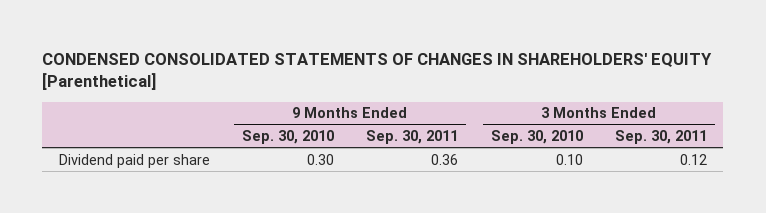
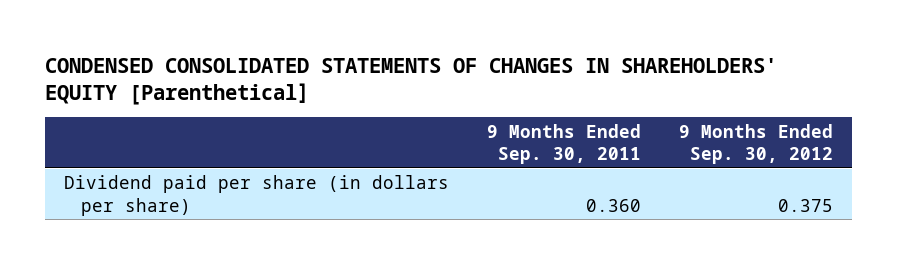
- | 9 Months Ended Sep. 30, 2010 | 9 Months Ended Sep. 30, 2011 | 3 Months Ended Sep. 30, 2010 | 3 Months Ended Sep. 30, 2011
+ | 9 Months Ended Sep. 30, 2011 | 9 Months Ended Sep. 30, 2012
- Dividend paid per share | 0.30 | 0.36 | 0.10 | 0.12
+ Dividend paid per share (in dollars per share) | 0.360 | 0.375

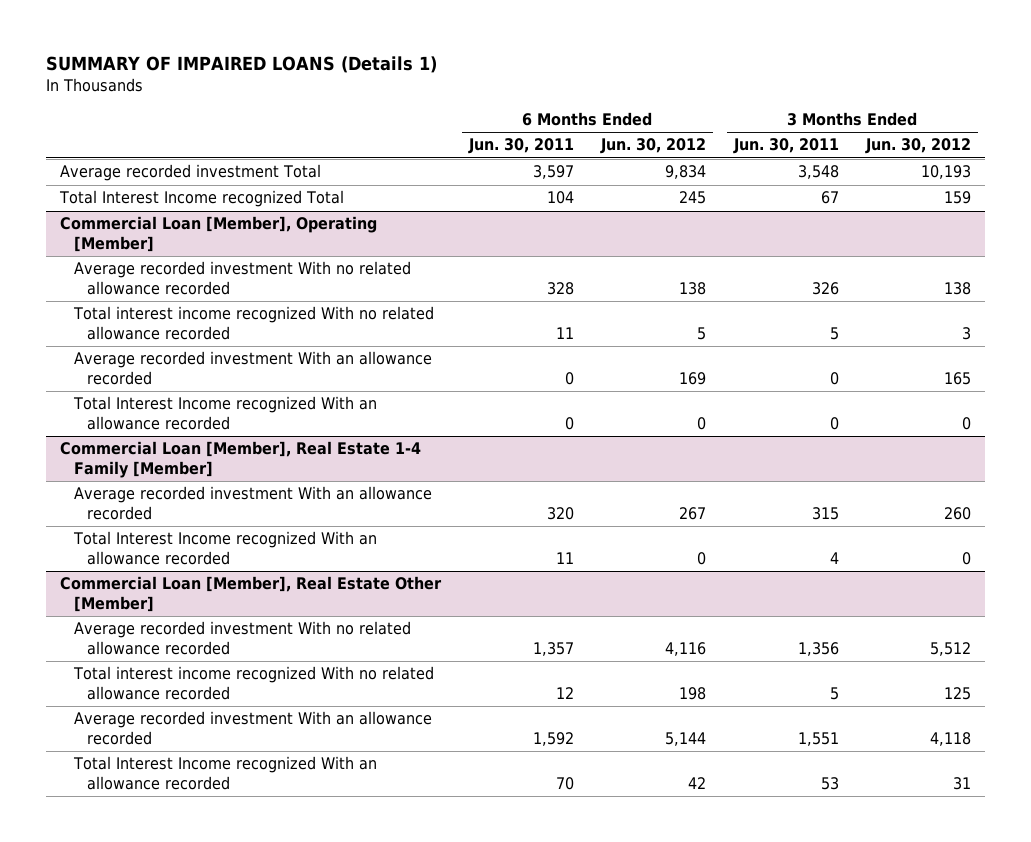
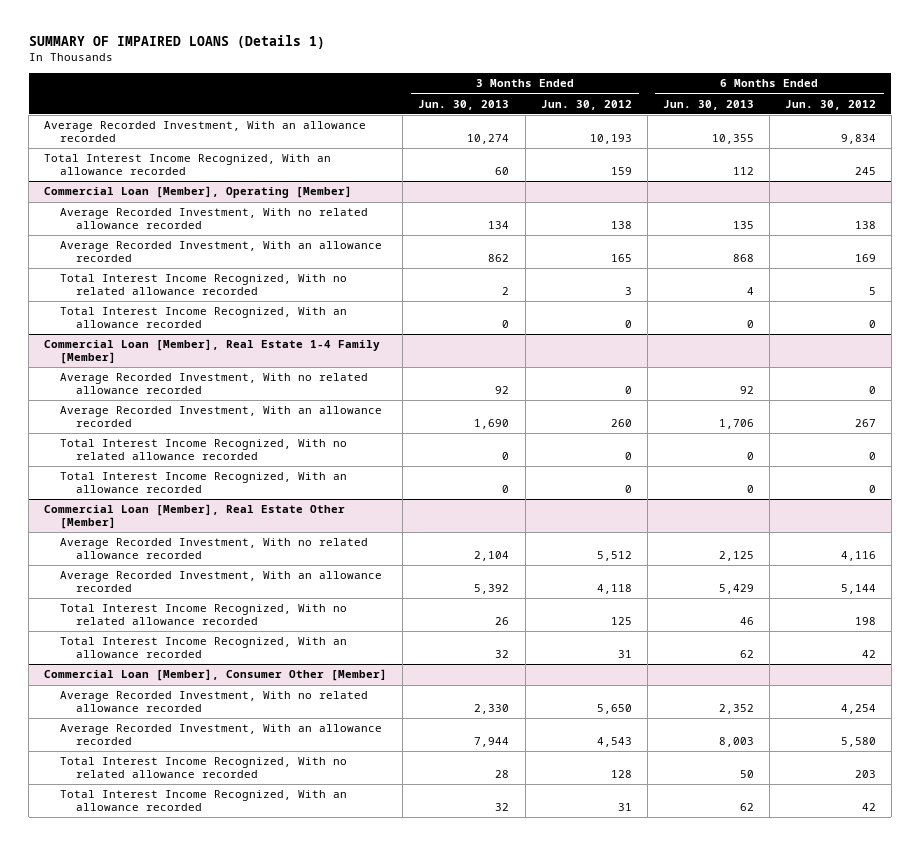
- | 6 Months Ended Jun. 30, 2011 | 6 Months Ended Jun. 30, 2012 | 3 Months Ended Jun. 30, 2011 | 3 Months Ended Jun. 30, 2012
+ | 3 Months Ended Jun. 30, 2013 | 3 Months Ended Jun. 30, 2012 | 6 Months Ended Jun. 30, 2013 | 6 Months Ended Jun. 30, 2012
- Average recorded investment Total | 3,597 | 9,834 | 3,548 | 10,193
- Total Interest Income recognized Total | 104 | 245 | 67 | 159
+ Average Recorded Investment, With an allowance recorded | 10,274 | 10,193 | 10,355 | 9,834
+ Total Interest Income Recognized, With an allowance recorded | 60 | 159 | 112 | 245
@ Commercial Loan [Member], Operating [Member]
- Average recorded investment With no related allowance recorded | 328 | 138 | 326 | 138
- Total interest income recognized With no related allowance recorded | 11 | 5 | 5 | 3
- Average recorded investment With an allowance recorded | 0 | 169 | 0 | 165
- Total Interest Income recognized With an allowance recorded | 0 | 0 | 0 | 0
+ Average Recorded Investment, With no related allowance recorded | 134 | 138 | 135 | 138
+ Average Recorded Investment, With an allowance recorded | 862 | 165 | 868 | 169
+ Total Interest Income Recognized, With no related allowance recorded | 2 | 3 | 4 | 5
+ Total Interest Income Recognized, With an allowance recorded | 0 | 0 | 0 | 0
@ Commercial Loan [Member], Real Estate 1-4 Family [Member]
- Average recorded investment With an allowance recorded | 320 | 267 | 315 | 260
- Total Interest Income recognized With an allowance recorded | 11 | 0 | 4 | 0
+ Average Recorded Investment, With no related allowance recorded | 92 | 0 | 92 | 0
+ Average Recorded Investment, With an allowance recorded | 1,690 | 260 | 1,706 | 267
+ Total Interest Income Recognized, With no related allowance recorded | 0 | 0 | 0 | 0
+ Total Interest Income Recognized, With an allowance recorded | 0 | 0 | 0 | 0
@ Commercial Loan [Member], Real Estate Other [Member]
- Average recorded investment With no related allowance recorded | 1,357 | 4,116 | 1,356 | 5,512
- Total interest income recognized With no related allowance recorded | 12 | 198 | 5 | 125
- Average recorded investment With an allowance recorded | 1,592 | 5,144 | 1,551 | 4,118
- Total Interest Income recognized With an allowance recorded | 70 | 42 | 53 | 31
+ Average Recorded Investment, With no related allowance recorded | 2,104 | 5,512 | 2,125 | 4,116
+ Average Recorded Investment, With an allowance recorded | 5,392 | 4,118 | 5,429 | 5,144
+ Total Interest Income Recognized, With no related allowance recorded | 26 | 125 | 46 | 198
+ Total Interest Income Recognized, With an allowance recorded | 32 | 31 | 62 | 42
+ Commercial Loan [Member], Consumer Other [Member]
+ Average Recorded Investment, With no related allowance recorded | 2,330 | 5,650 | 2,352 | 4,254
+ Average Recorded Investment, With an allowance recorded | 7,944 | 4,543 | 8,003 | 5,580
+ Total Interest Income Recognized, With no related allowance recorded | 28 | 128 | 50 | 203
+ Total Interest Income Recognized, With an allowance recorded | 32 | 31 | 62 | 42

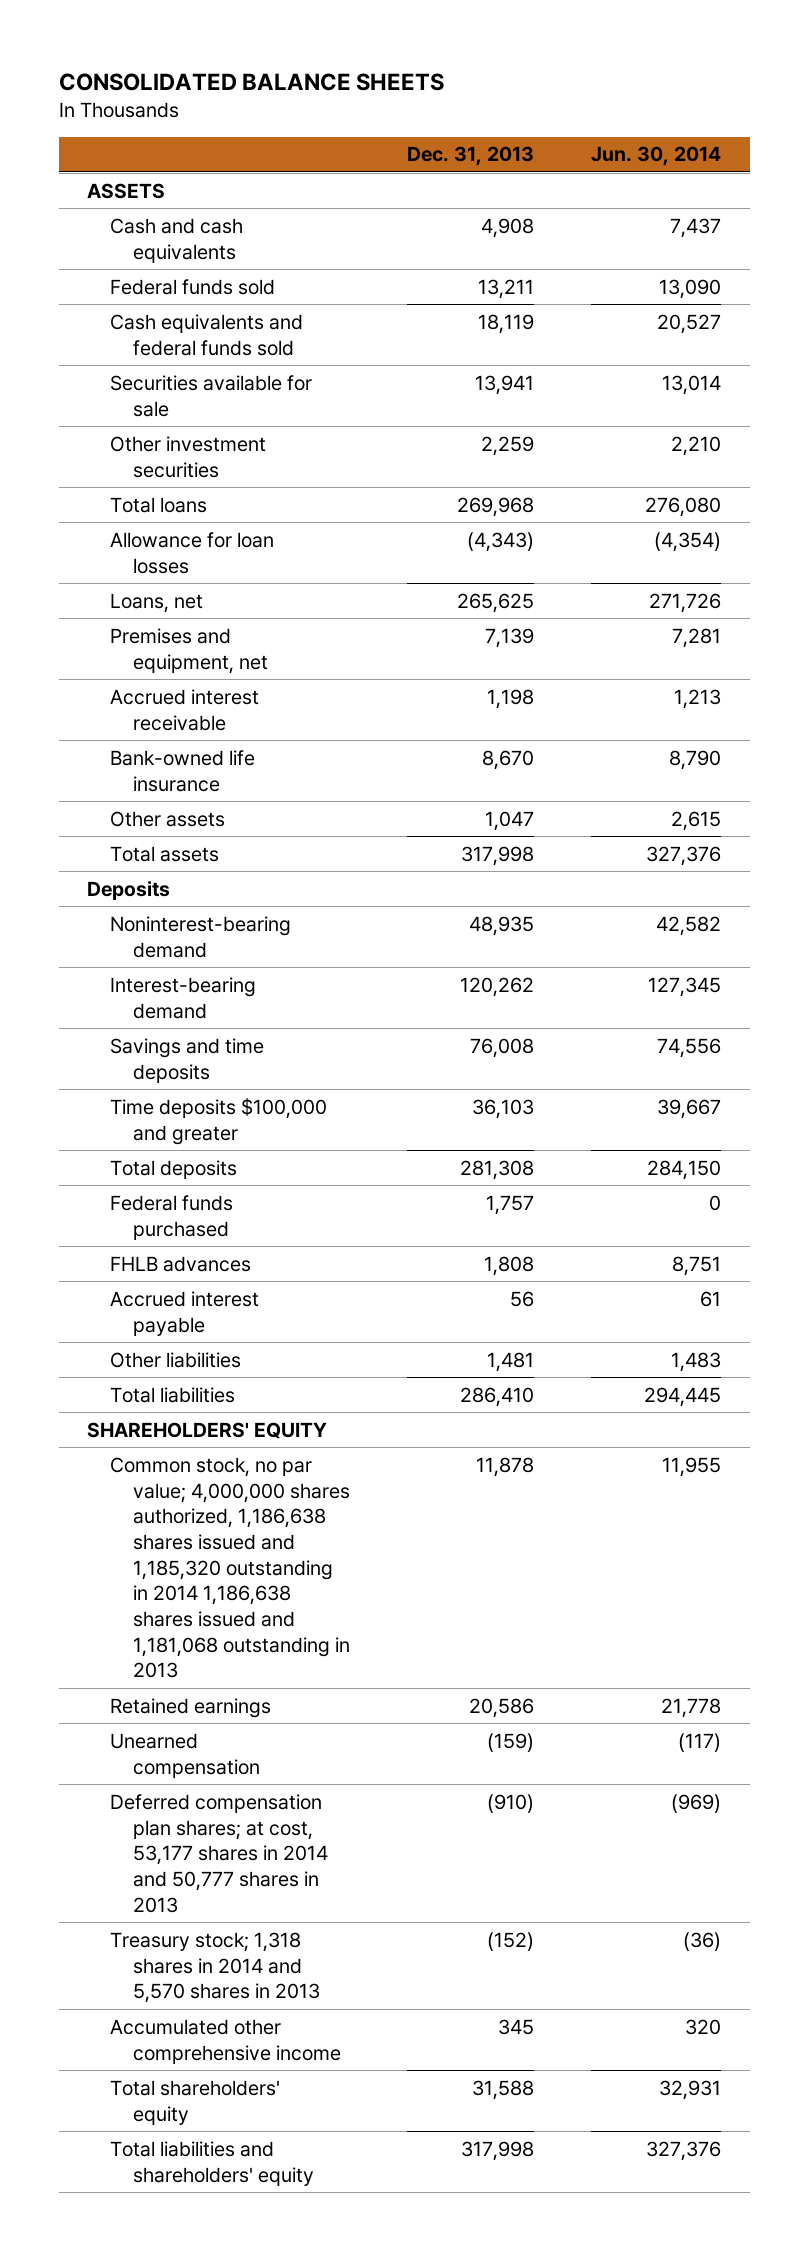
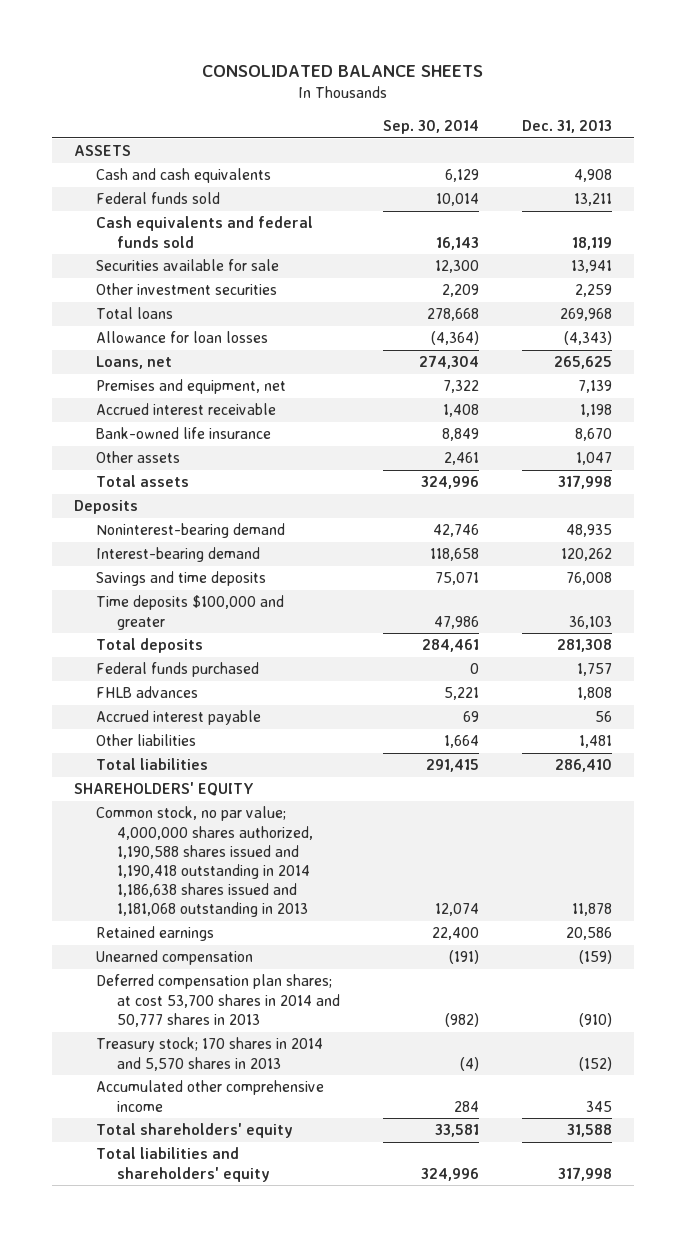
- | Dec. 31, 2013 | Jun. 30, 2014
+ | Sep. 30, 2014 | Dec. 31, 2013
- Common stock, no par value; 4,000,000 shares authorized, 1,186,638 shares issued and 1,185,320 outstanding in 2014 1,186,638 shares issued and 1,181,068 outstanding in 2013 | 11,878 | 11,955
+ Common stock, no par value; 4,000,000 shares authorized, 1,190,588 shares issued and 1,190,418 outstanding in 2014 1,186,638 shares issued and 1,181,068 outstanding in 2013 | 12,074 | 11,878
- Deferred compensation plan shares; at cost, 53,177 shares in 2014 and 50,777 shares in 2013 | (910) | (969)
- Treasury stock; 1,318 shares in 2014 and 5,570 shares in 2013 | (152) | (36)
+ Deferred compensation plan shares; at cost 53,700 shares in 2014 and 50,777 shares in 2013 | (982) | (910)
+ Treasury stock; 170 shares in 2014 and 5,570 shares in 2013 | (4) | (152)

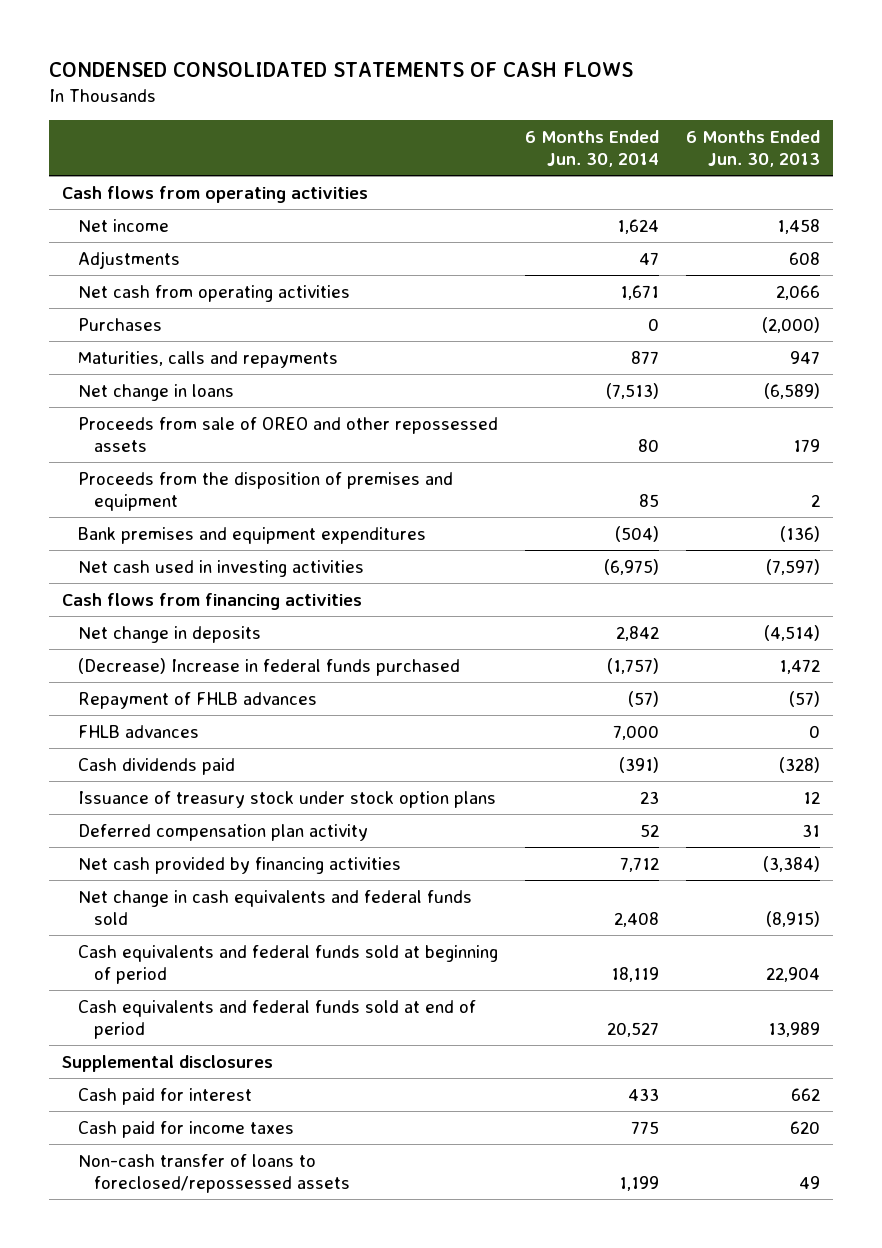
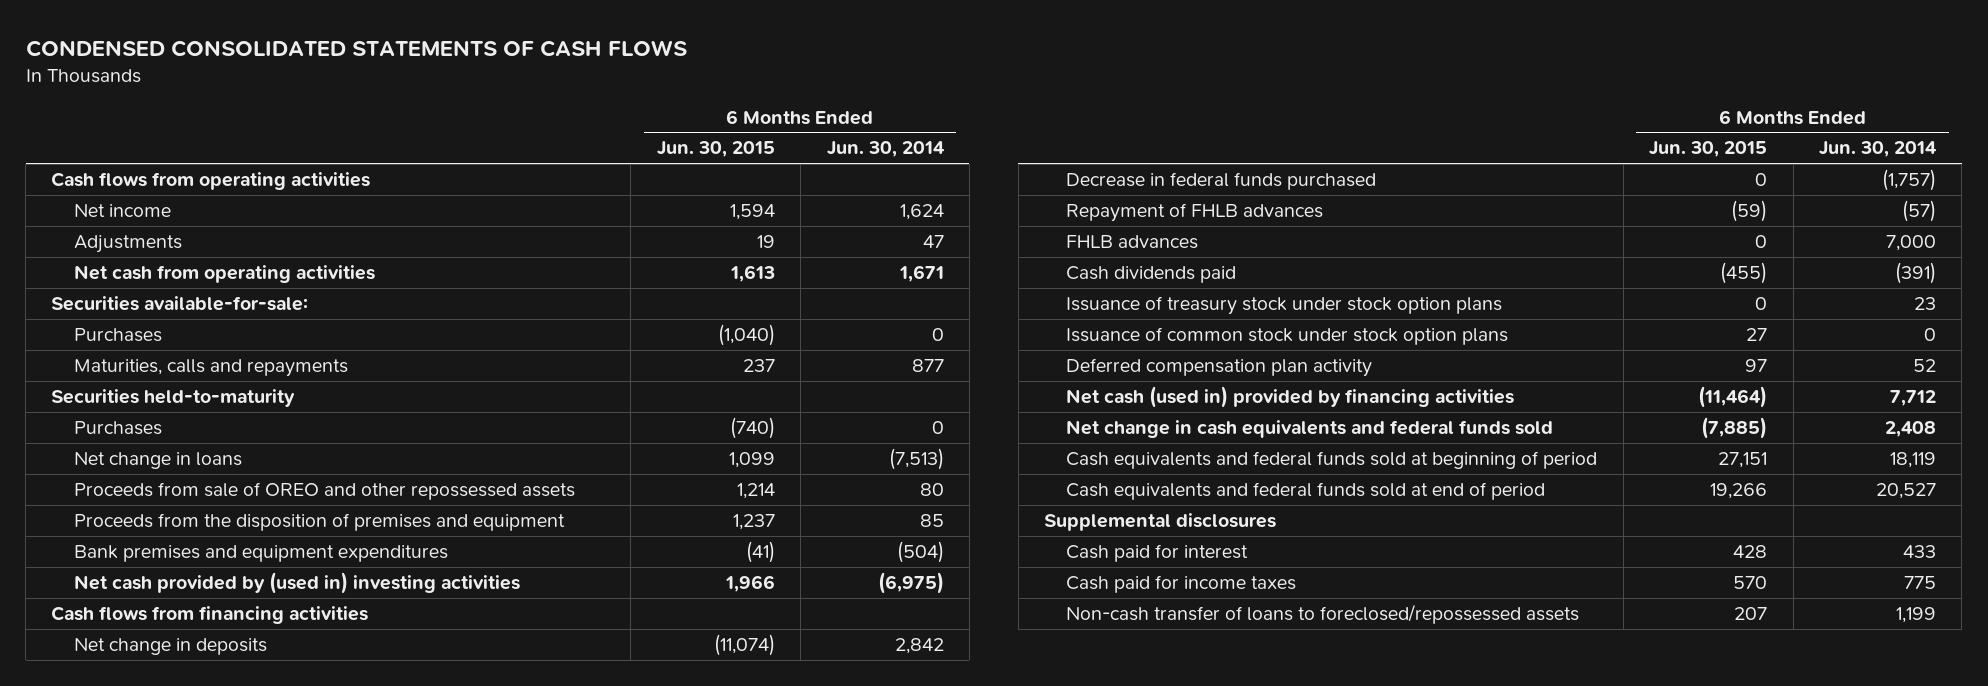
- | 6 Months Ended Jun. 30, 2014 | 6 Months Ended Jun. 30, 2013
+ | 6 Months Ended Jun. 30, 2015 | 6 Months Ended Jun. 30, 2014
+ Securities available-for-sale:
+ Securities held-to-maturity
+ Purchases | (740) | 0
- Net cash used in investing activities | (6,975) | (7,597)
+ Net cash provided by (used in) investing activities | 1,966 | (6,975)
- (Decrease) Increase in federal funds purchased | (1,757) | 1,472
+ Decrease in federal funds purchased | 0 | (1,757)
+ Issuance of common stock under stock option plans | 27 | 0
- Net cash provided by financing activities | 7,712 | (3,384)
+ Net cash (used in) provided by financing activities | (11,464) | 7,712

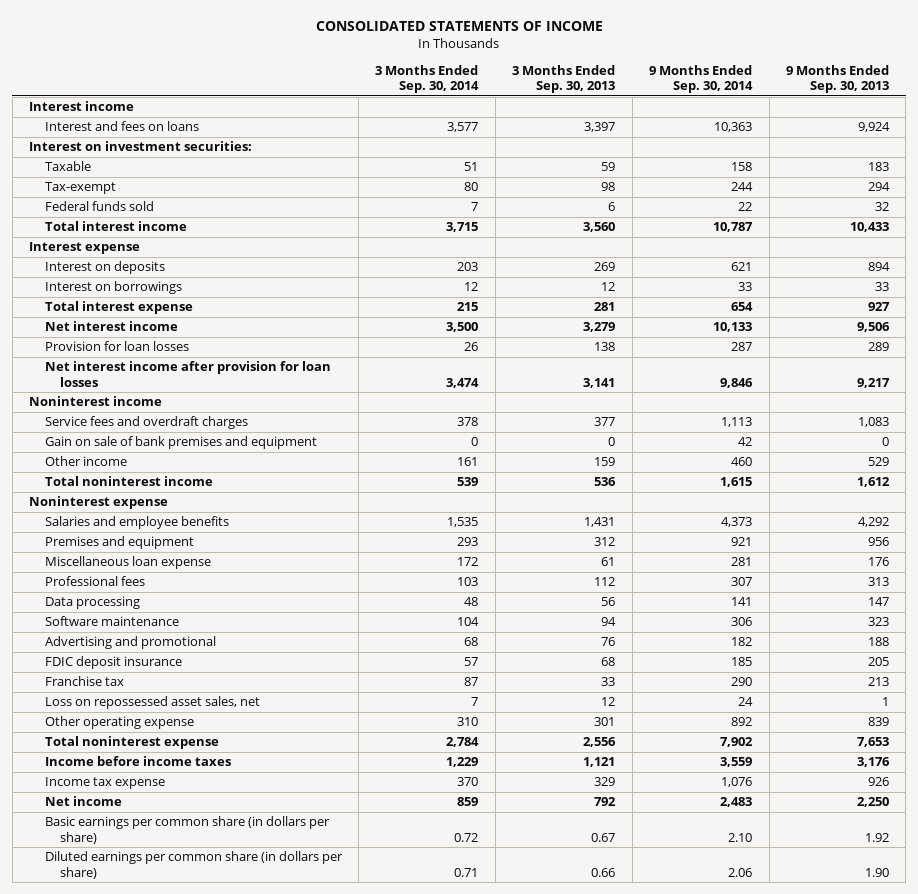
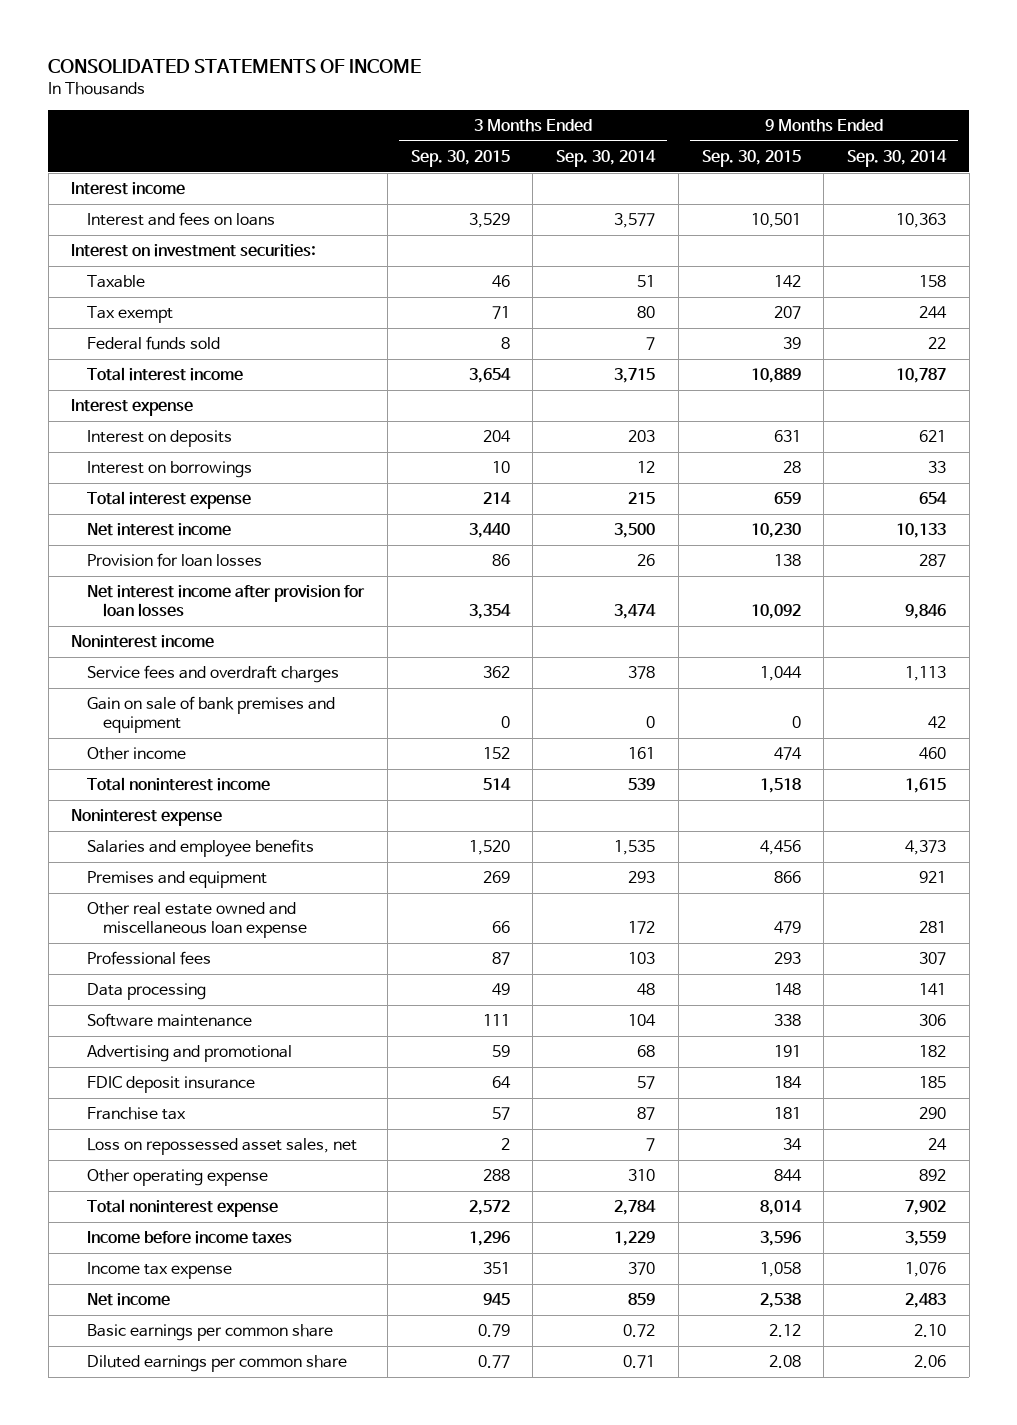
- | 3 Months Ended Sep. 30, 2014 | 3 Months Ended Sep. 30, 2013 | 9 Months Ended Sep. 30, 2014 | 9 Months Ended Sep. 30, 2013
+ | 3 Months Ended Sep. 30, 2015 | 3 Months Ended Sep. 30, 2014 | 9 Months Ended Sep. 30, 2015 | 9 Months Ended Sep. 30, 2014
- Tax-exempt | 80 | 98 | 244 | 294
+ Tax exempt | 71 | 80 | 207 | 244
- Miscellaneous loan expense | 172 | 61 | 281 | 176
+ Other real estate owned and miscellaneous loan expense | 66 | 172 | 479 | 281
- Basic earnings per common share (in dollars per share) | 0.72 | 0.67 | 2.10 | 1.92
- Diluted earnings per common share (in dollars per share) | 0.71 | 0.66 | 2.06 | 1.90
+ Basic earnings per common share | 0.79 | 0.72 | 2.12 | 2.10
+ Diluted earnings per common share | 0.77 | 0.71 | 2.08 | 2.06

